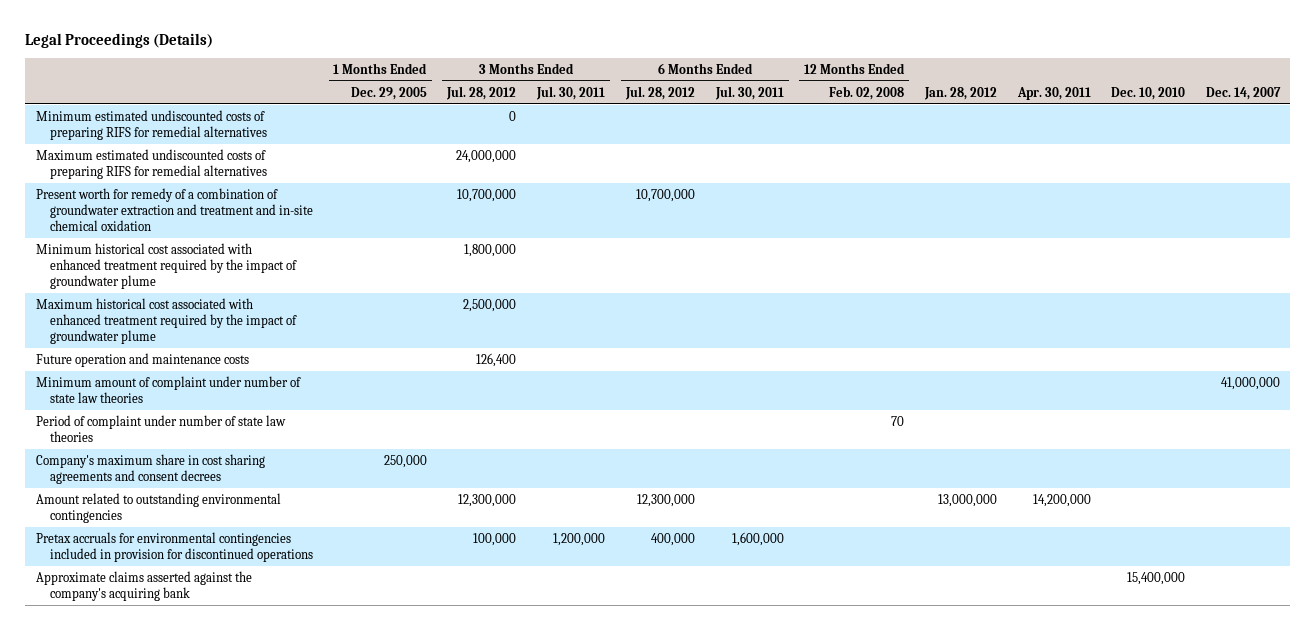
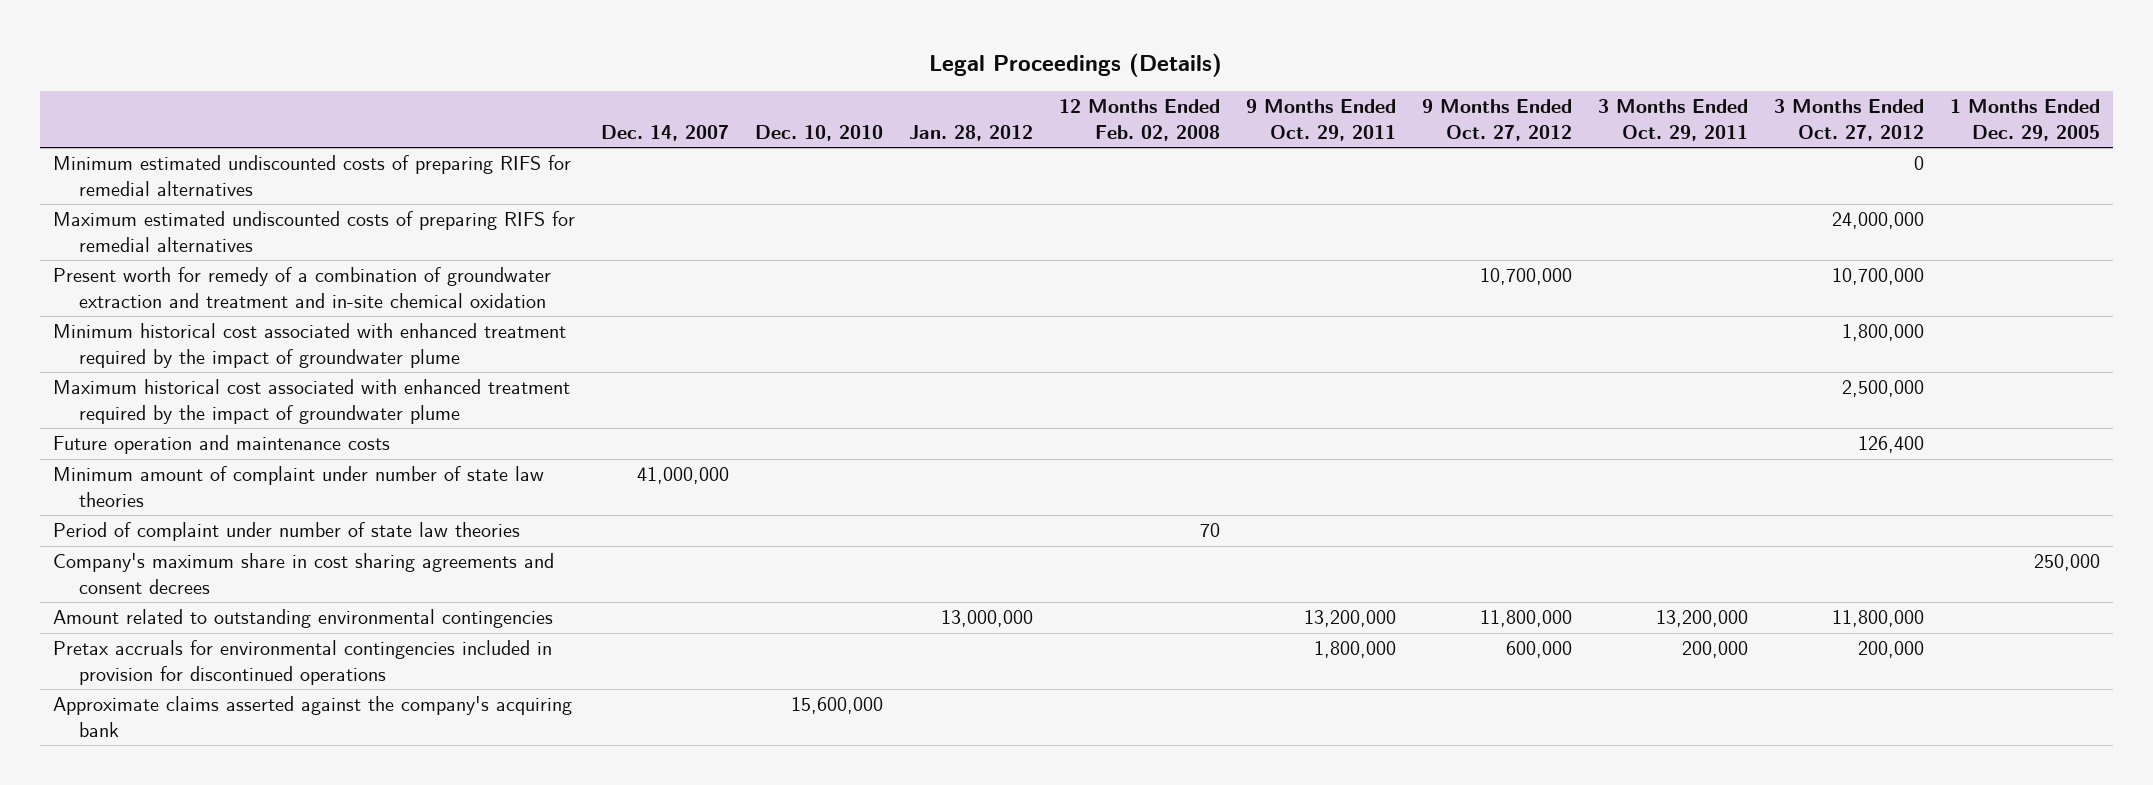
- | 1 Months Ended Dec. 29, 2005 | 3 Months Ended Jul. 28, 2012 | 3 Months Ended Jul. 30, 2011 | 6 Months Ended Jul. 28, 2012 | 6 Months Ended Jul. 30, 2011 | 12 Months Ended Feb. 02, 2008 | Jan. 28, 2012 | Apr. 30, 2011 | Dec. 10, 2010 | Dec. 14, 2007
+ | Dec. 14, 2007 | Dec. 10, 2010 | Jan. 28, 2012 | 12 Months Ended Feb. 02, 2008 | 9 Months Ended Oct. 29, 2011 | 9 Months Ended Oct. 27, 2012 | 3 Months Ended Oct. 29, 2011 | 3 Months Ended Oct. 27, 2012 | 1 Months Ended Dec. 29, 2005
- Approximate claims asserted against the company's acquiring bank | | | | | | | | | 15,400,000 |
+ Approximate claims asserted against the company's acquiring bank | | 15,600,000 | | | | | | |

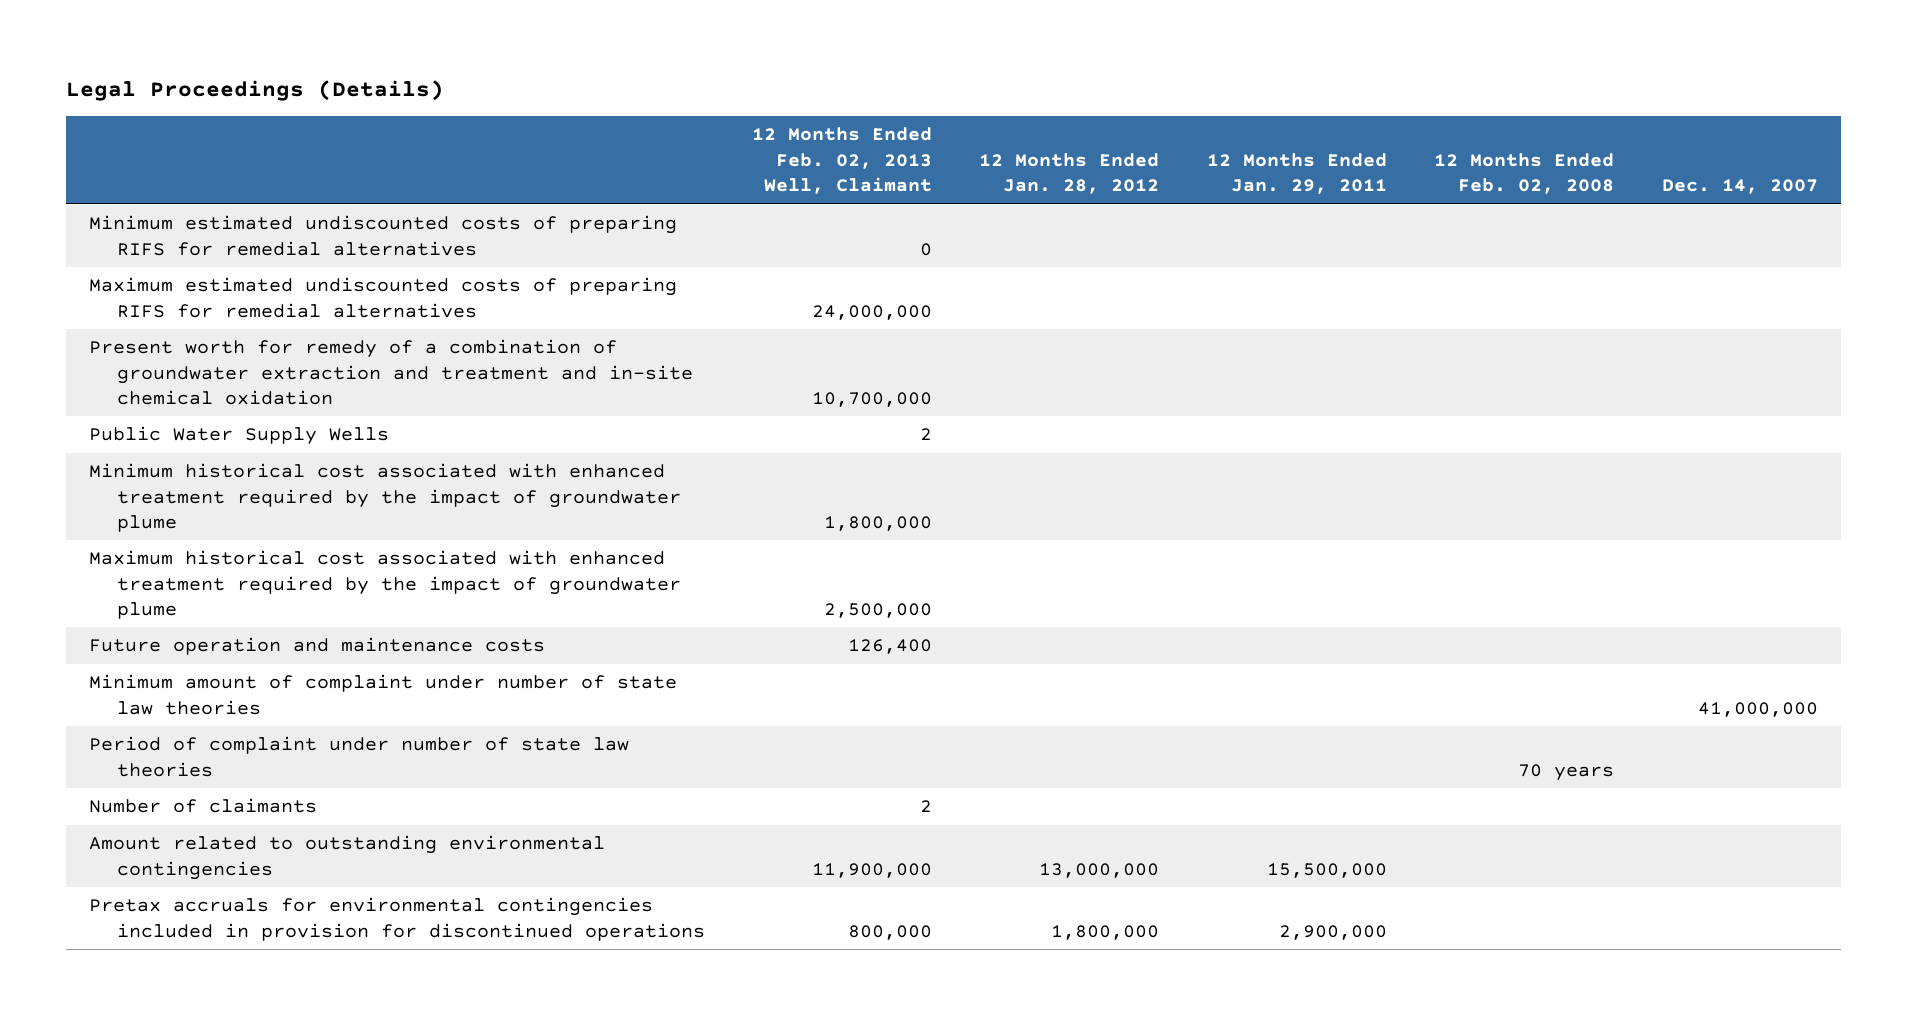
- | Dec. 14, 2007 | Dec. 10, 2010 | Jan. 28, 2012 | 12 Months Ended Feb. 02, 2008 | 9 Months Ended Oct. 29, 2011 | 9 Months Ended Oct. 27, 2012 | 3 Months Ended Oct. 29, 2011 | 3 Months Ended Oct. 27, 2012 | 1 Months Ended Dec. 29, 2005
+ | 12 Months Ended Feb. 02, 2013 Well, Claimant | 12 Months Ended Jan. 28, 2012 | 12 Months Ended Jan. 29, 2011 | 12 Months Ended Feb. 02, 2008 | Dec. 14, 2007
+ Public Water Supply Wells | 2 | | | |
- Period of complaint under number of state law theories | | | | 70 | | | | |
- Company's maximum share in cost sharing agreements and consent decrees | | | | | | | | | 250,000
+ Period of complaint under number of state law theories | | | | 70 years |
+ Number of claimants | 2 | | | |
- Approximate claims asserted against the company's acquiring bank | | 15,600,000 | | | | | | |

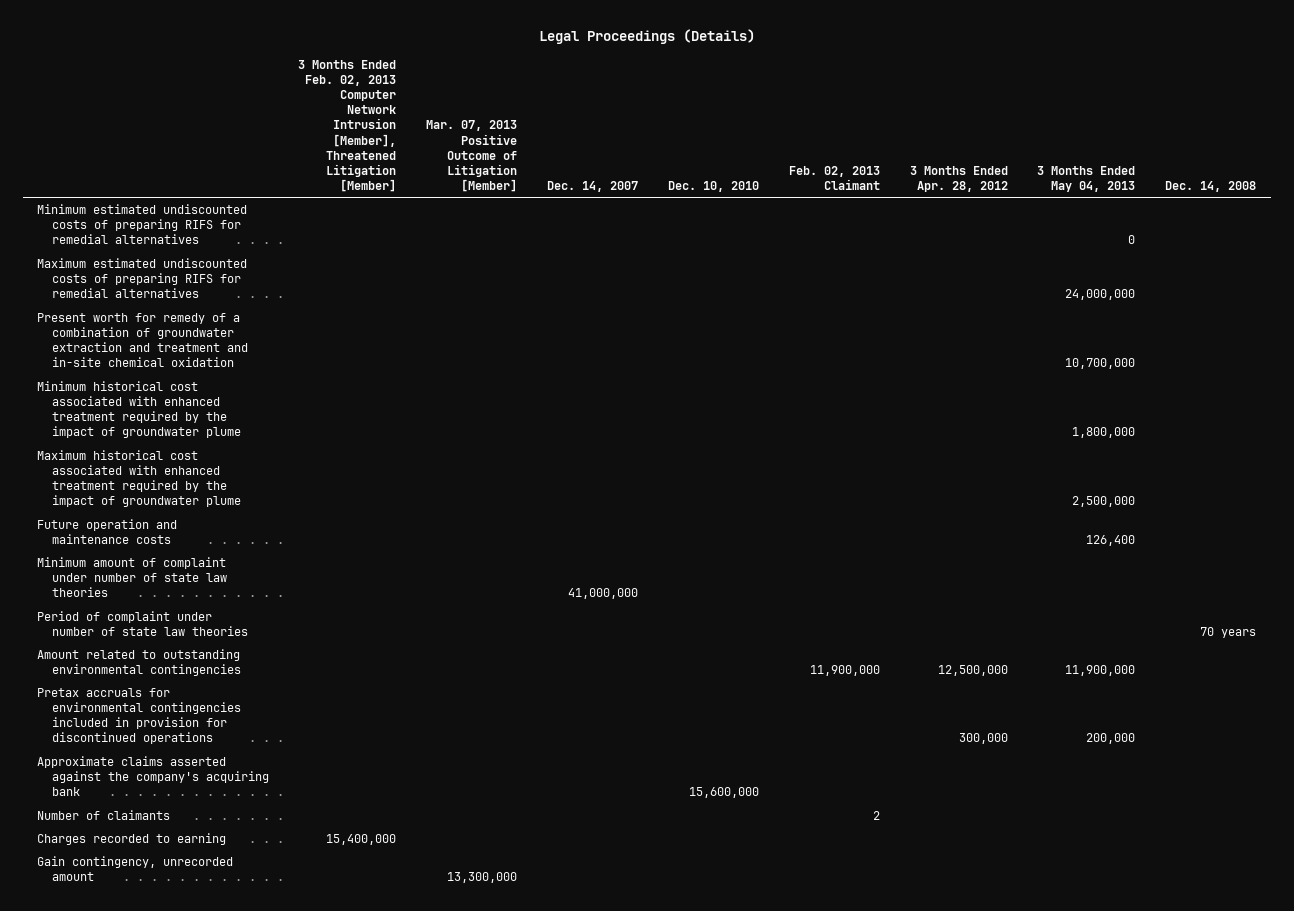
- | 12 Months Ended Feb. 02, 2013 Well, Claimant | 12 Months Ended Jan. 28, 2012 | 12 Months Ended Jan. 29, 2011 | 12 Months Ended Feb. 02, 2008 | Dec. 14, 2007
+ | 3 Months Ended Feb. 02, 2013 Computer Network Intrusion [Member], Threatened Litigation [Member] | Mar. 07, 2013 Positive Outcome of Litigation [Member] | Dec. 14, 2007 | Dec. 10, 2010 | Feb. 02, 2013 Claimant | 3 Months Ended Apr. 28, 2012 | 3 Months Ended May 04, 2013 | Dec. 14, 2008
- Public Water Supply Wells | 2 | | | |
+ Approximate claims asserted against the company's acquiring bank | | | | 15,600,000 | | | |
moved down: Number of claimants | | | | | 2 | | |
+ Charges recorded to earning | 15,400,000 | | | | | | |
+ Gain contingency, unrecorded amount | | 13,300,000 | | | | | |

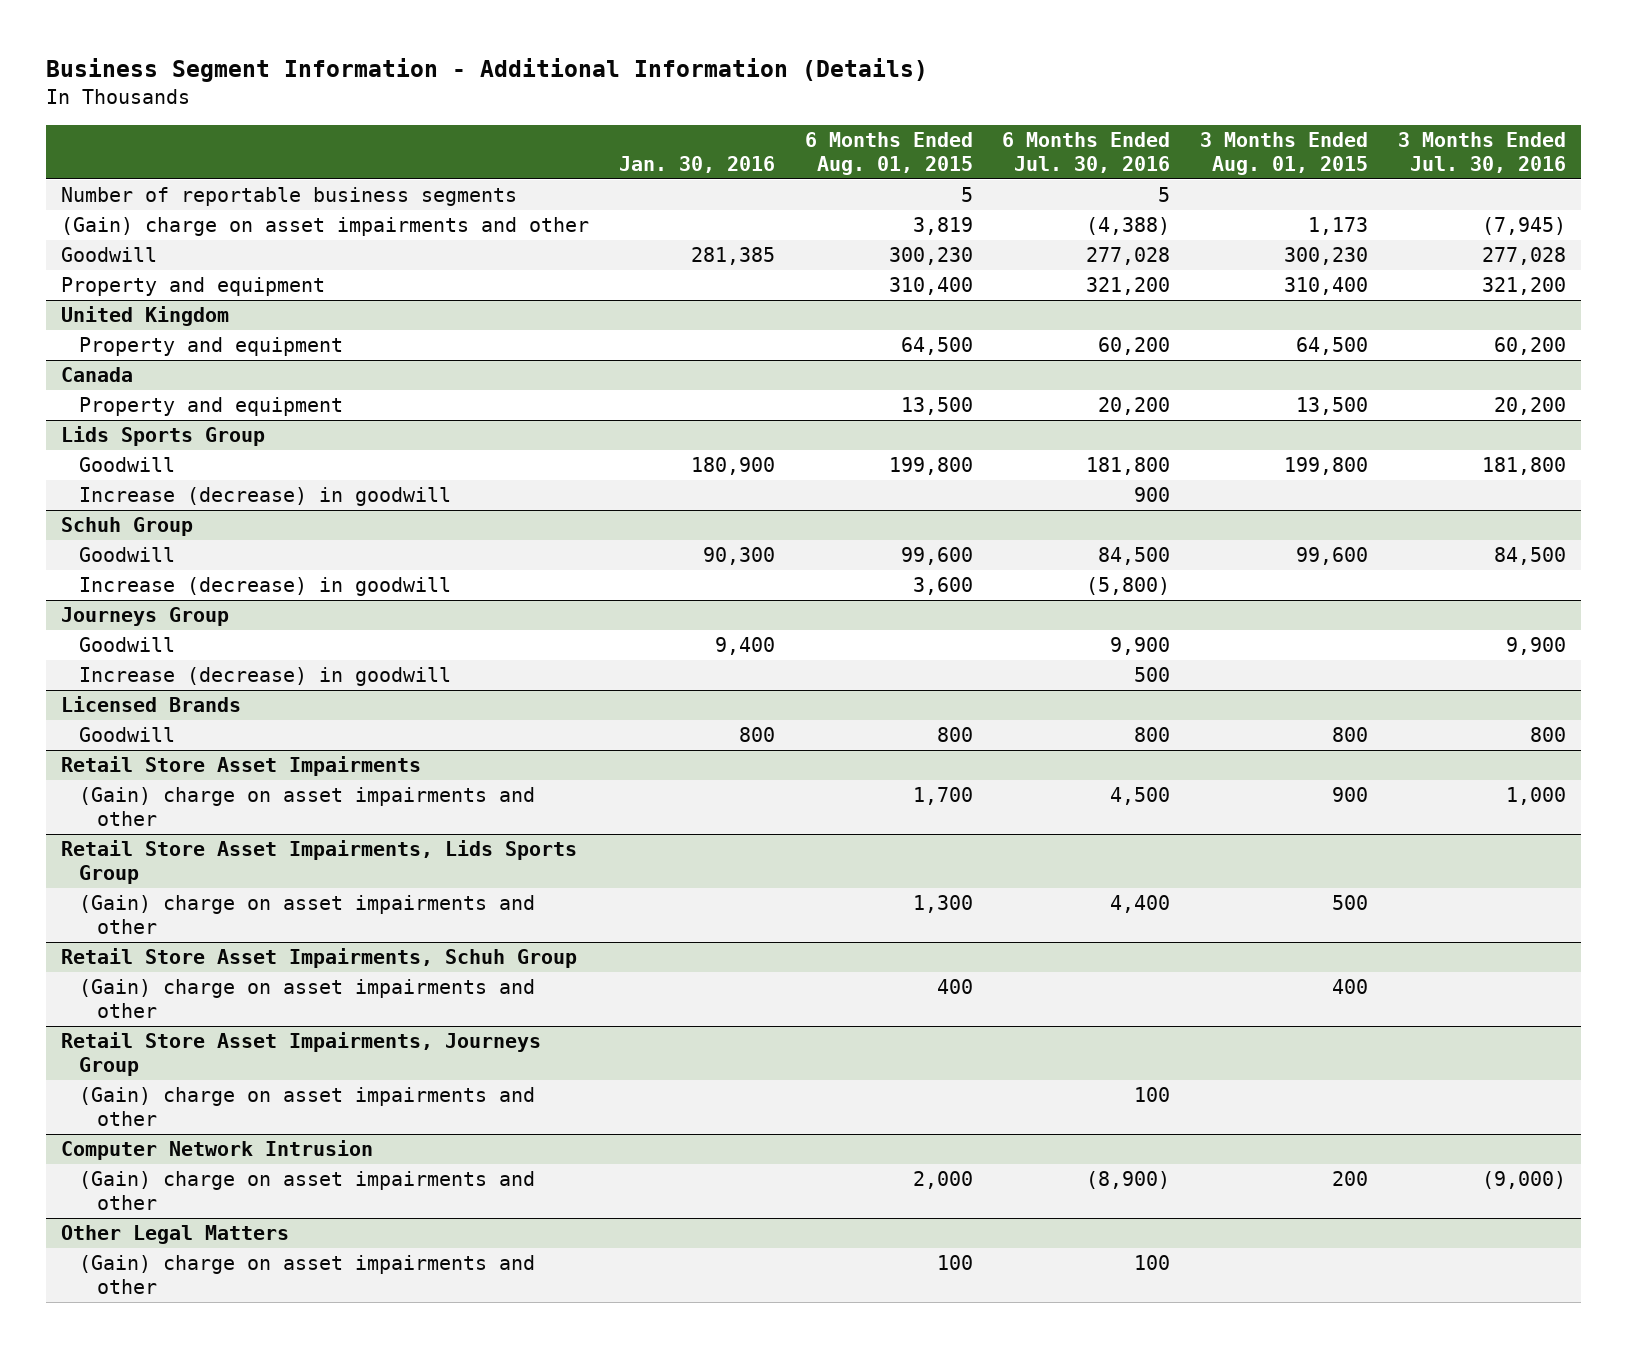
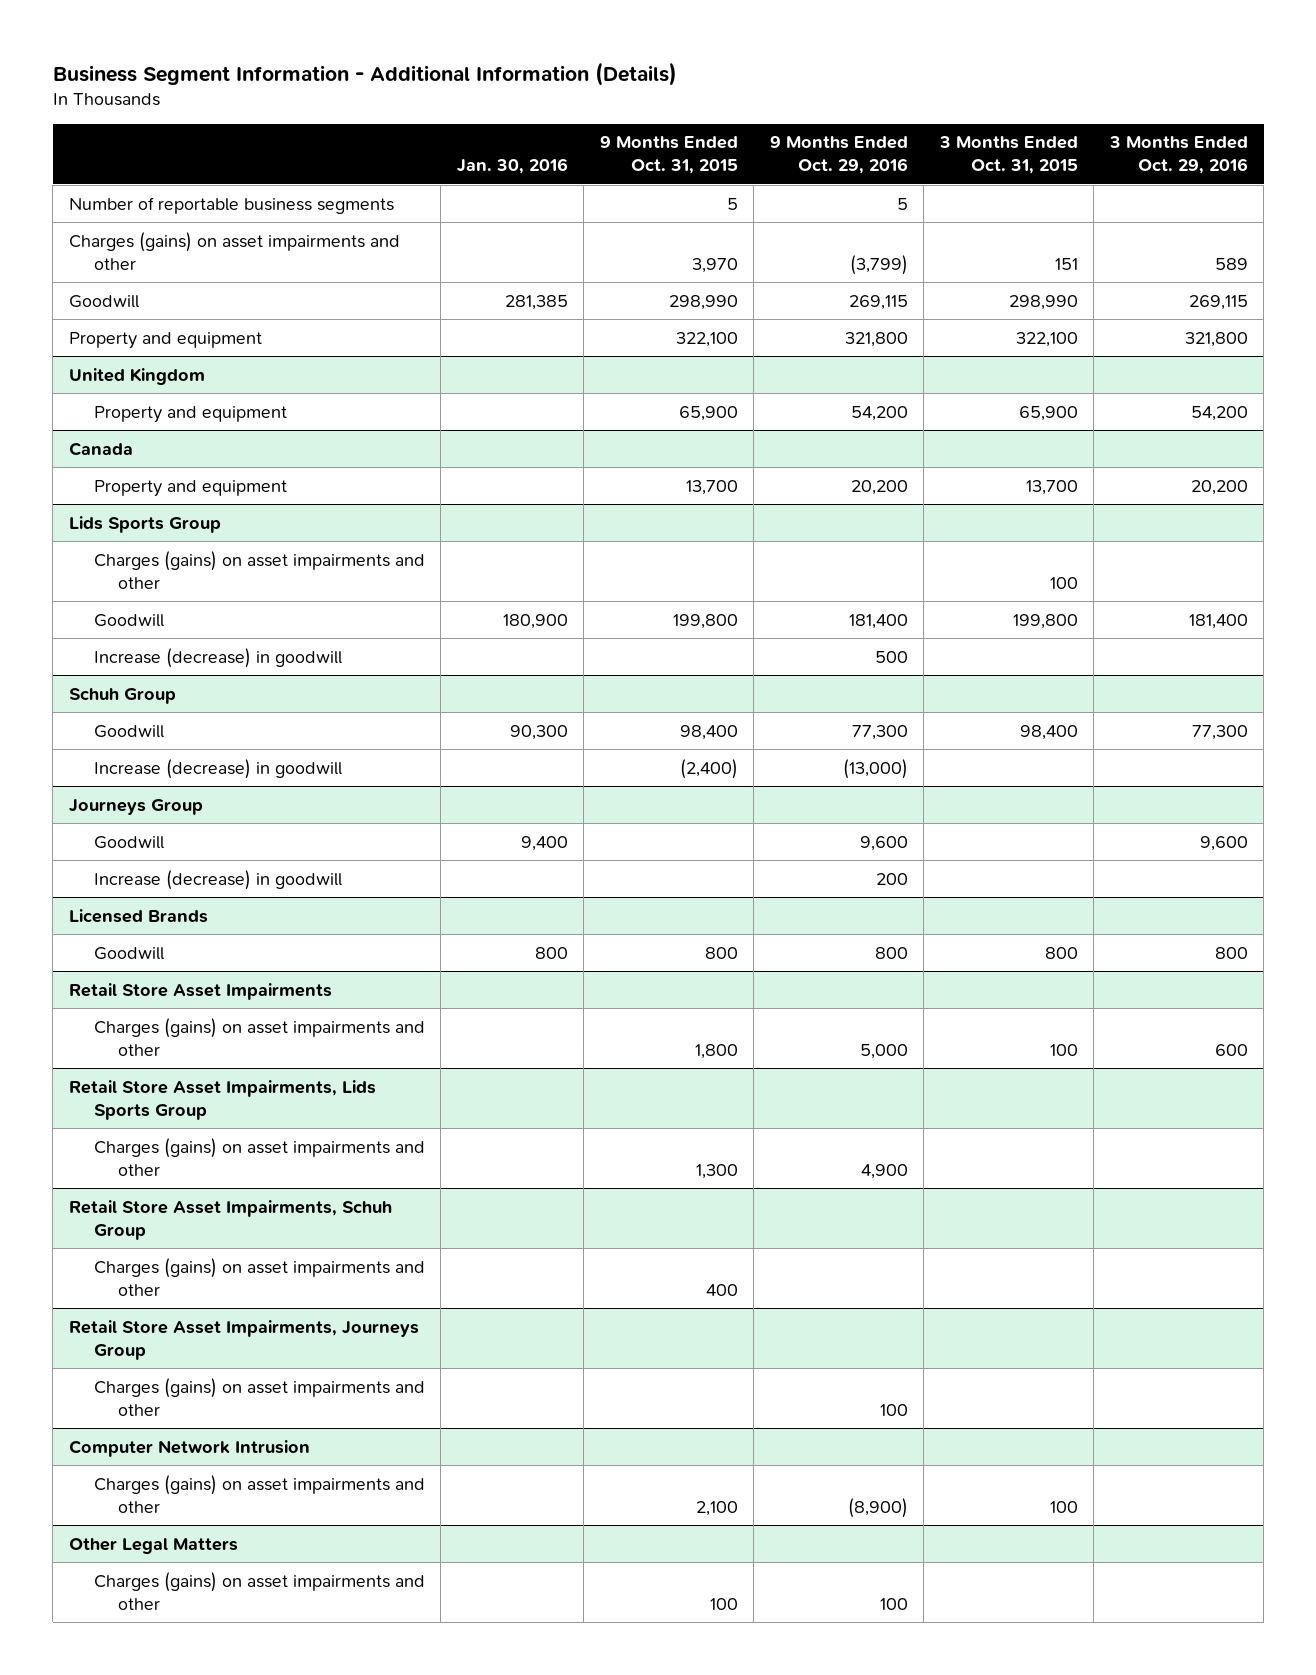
- | Jan. 30, 2016 | 6 Months Ended Aug. 01, 2015 | 6 Months Ended Jul. 30, 2016 | 3 Months Ended Aug. 01, 2015 | 3 Months Ended Jul. 30, 2016
+ | Jan. 30, 2016 | 9 Months Ended Oct. 31, 2015 | 9 Months Ended Oct. 29, 2016 | 3 Months Ended Oct. 31, 2015 | 3 Months Ended Oct. 29, 2016
- (Gain) charge on asset impairments and other | | 3,819 | (4,388) | 1,173 | (7,945)
+ Charges (gains) on asset impairments and other | | 3,970 | (3,799) | 151 | 589
@ Lids Sports Group
+ Charges (gains) on asset impairments and other | | | | 100 |
@ Retail Store Asset Impairments
- (Gain) charge on asset impairments and other | | 1,700 | 4,500 | 900 | 1,000
+ Charges (gains) on asset impairments and other | | 1,800 | 5,000 | 100 | 600
@ Retail Store Asset Impairments, Lids Sports Group
- (Gain) charge on asset impairments and other | | 1,300 | 4,400 | 500 |
+ Charges (gains) on asset impairments and other | | 1,300 | 4,900 | |
@ Retail Store Asset Impairments, Schuh Group
- (Gain) charge on asset impairments and other | | 400 | | 400 |
+ Charges (gains) on asset impairments and other | | 400 | | |
@ Retail Store Asset Impairments, Journeys Group
- (Gain) charge on asset impairments and other | | | 100 | |
+ Charges (gains) on asset impairments and other | | | 100 | |
@ Computer Network Intrusion
- (Gain) charge on asset impairments and other | | 2,000 | (8,900) | 200 | (9,000)
+ Charges (gains) on asset impairments and other | | 2,100 | (8,900) | 100 |
@ Other Legal Matters
- (Gain) charge on asset impairments and other | | 100 | 100 | |
+ Charges (gains) on asset impairments and other | | 100 | 100 | |

